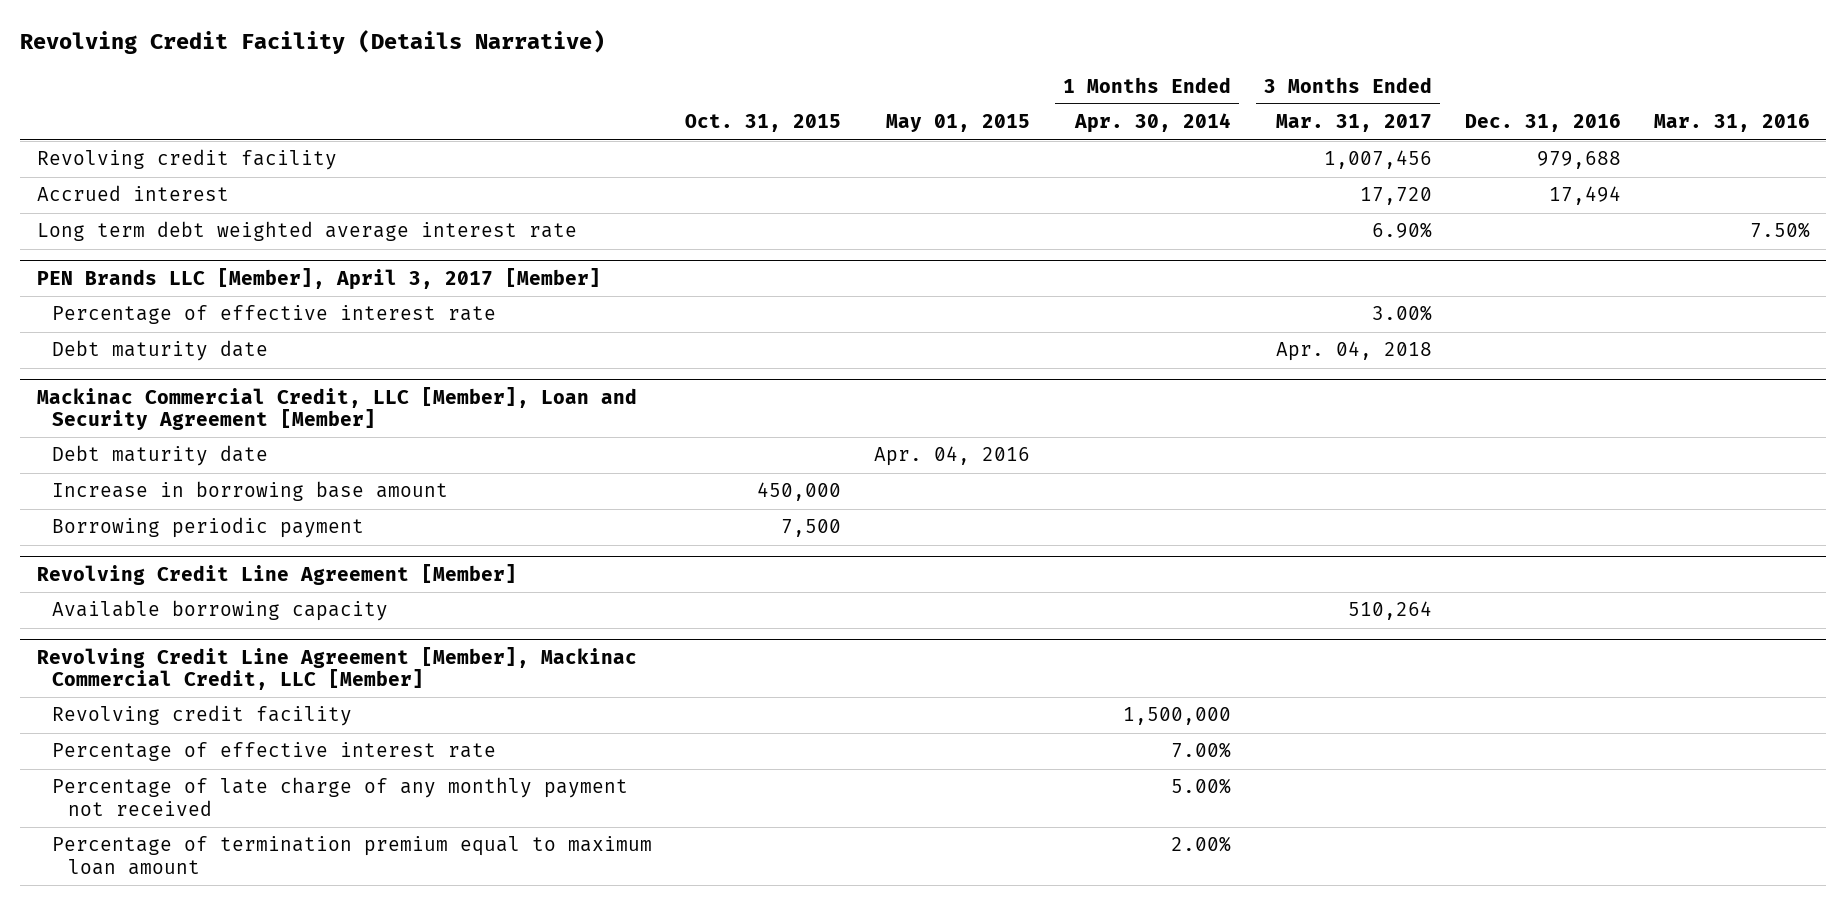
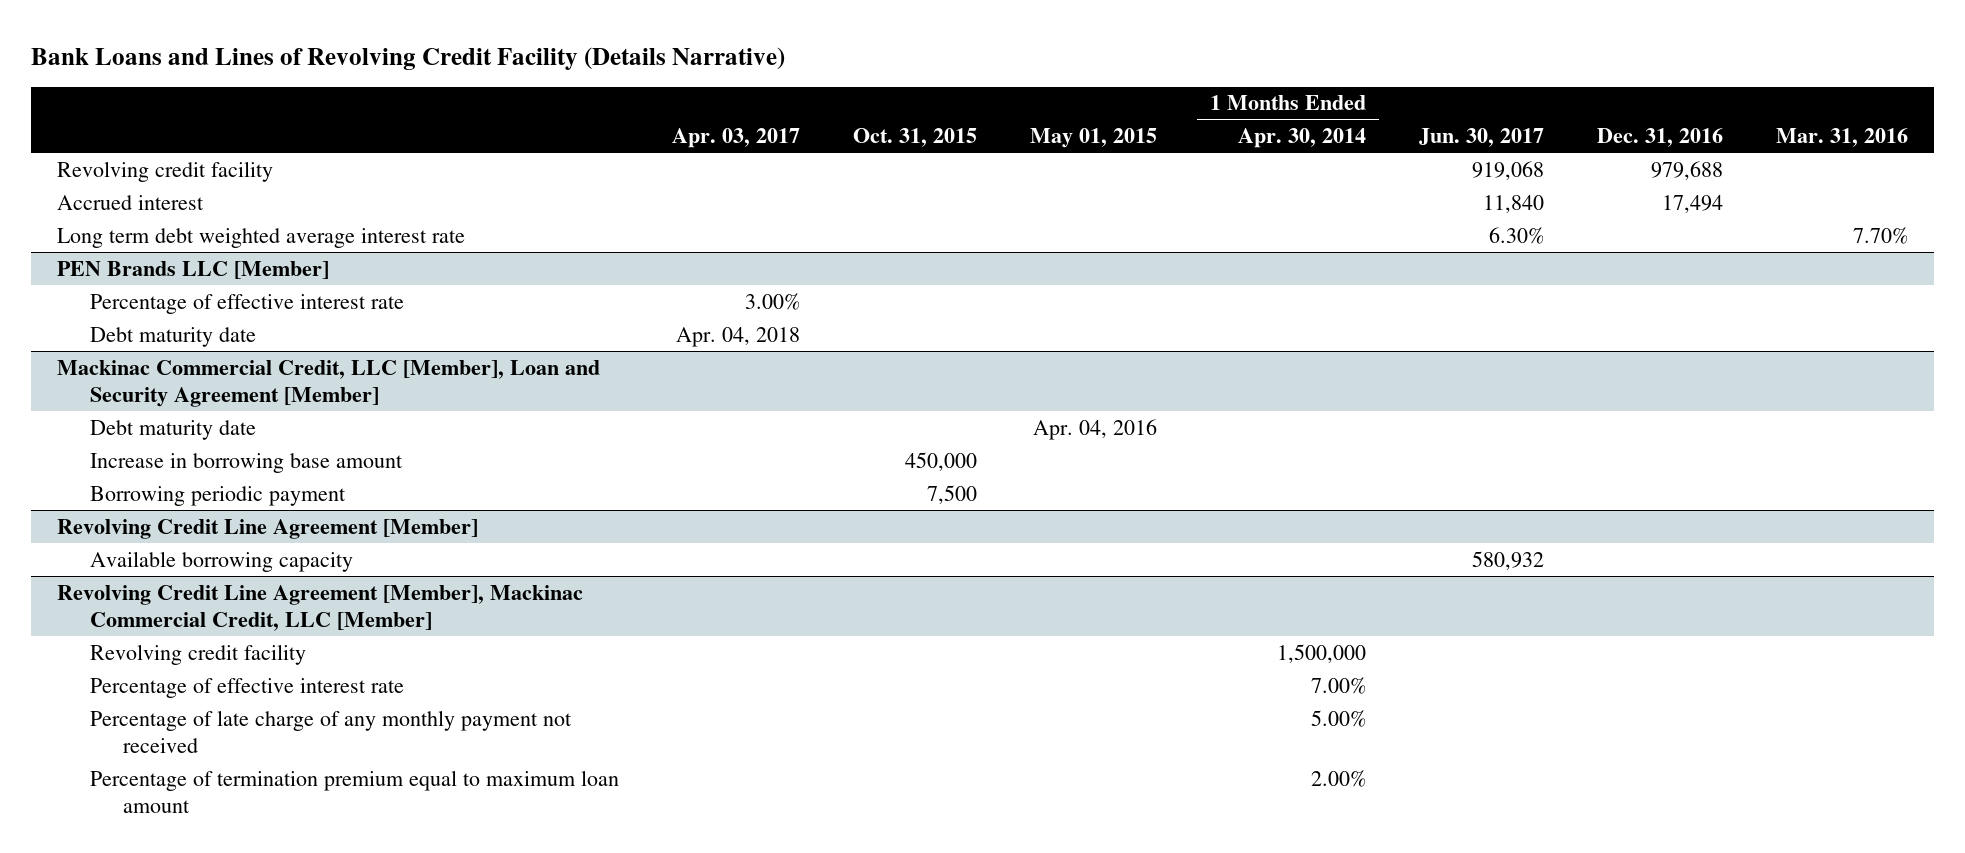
- Revolving Credit Facility (Details Narrative)
+ Bank Loans and Lines of Revolving Credit Facility (Details Narrative)
- | Oct. 31, 2015 | May 01, 2015 | 1 Months Ended Apr. 30, 2014 | 3 Months Ended Mar. 31, 2017 | Dec. 31, 2016 | Mar. 31, 2016
+ | Apr. 03, 2017 | Oct. 31, 2015 | May 01, 2015 | 1 Months Ended Apr. 30, 2014 | Jun. 30, 2017 | Dec. 31, 2016 | Mar. 31, 2016
- Long term debt weighted average interest rate | | | | 6.90% | | 7.50%
- PEN Brands LLC [Member], April 3, 2017 [Member]
+ Long term debt weighted average interest rate | | | | | 6.30% | | 7.70%
+ PEN Brands LLC [Member]

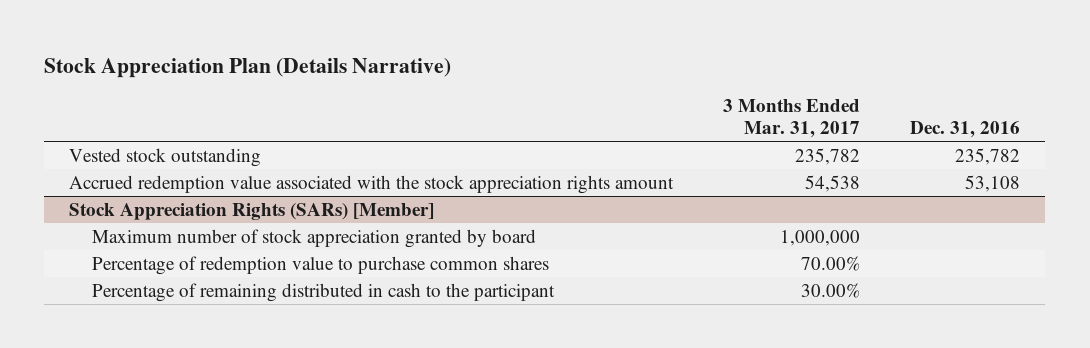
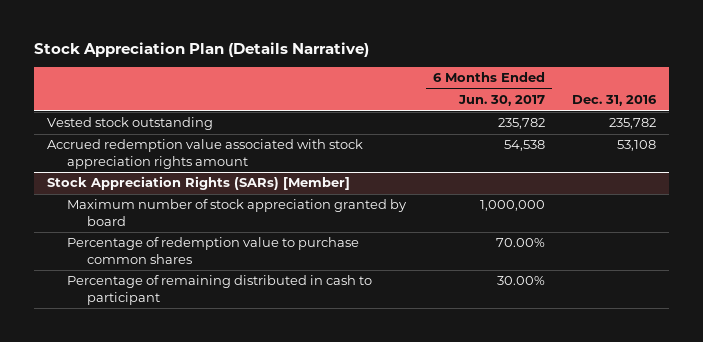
- | 3 Months Ended Mar. 31, 2017 | Dec. 31, 2016
+ | 6 Months Ended Jun. 30, 2017 | Dec. 31, 2016
- Accrued redemption value associated with the stock appreciation rights amount | 54,538 | 53,108
+ Accrued redemption value associated with stock appreciation rights amount | 54,538 | 53,108
@ Stock Appreciation Rights (SARs) [Member]
- Percentage of remaining distributed in cash to the participant | 30.00% |
+ Percentage of remaining distributed in cash to participant | 30.00% |

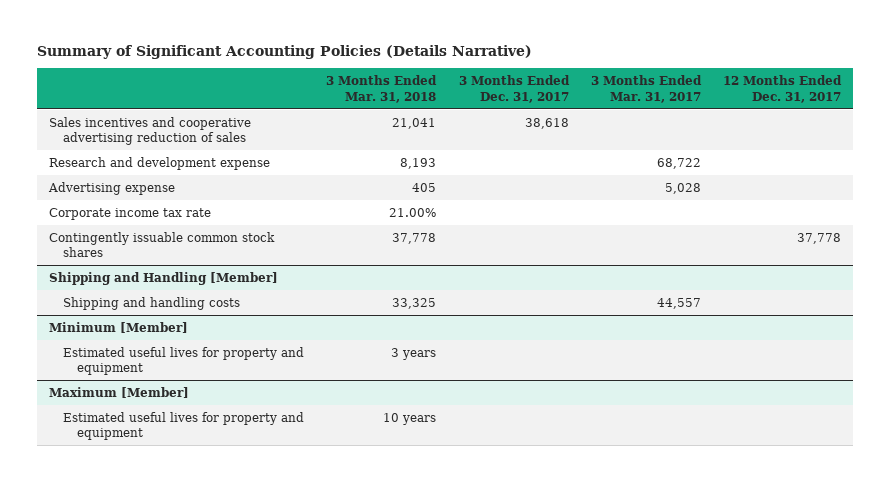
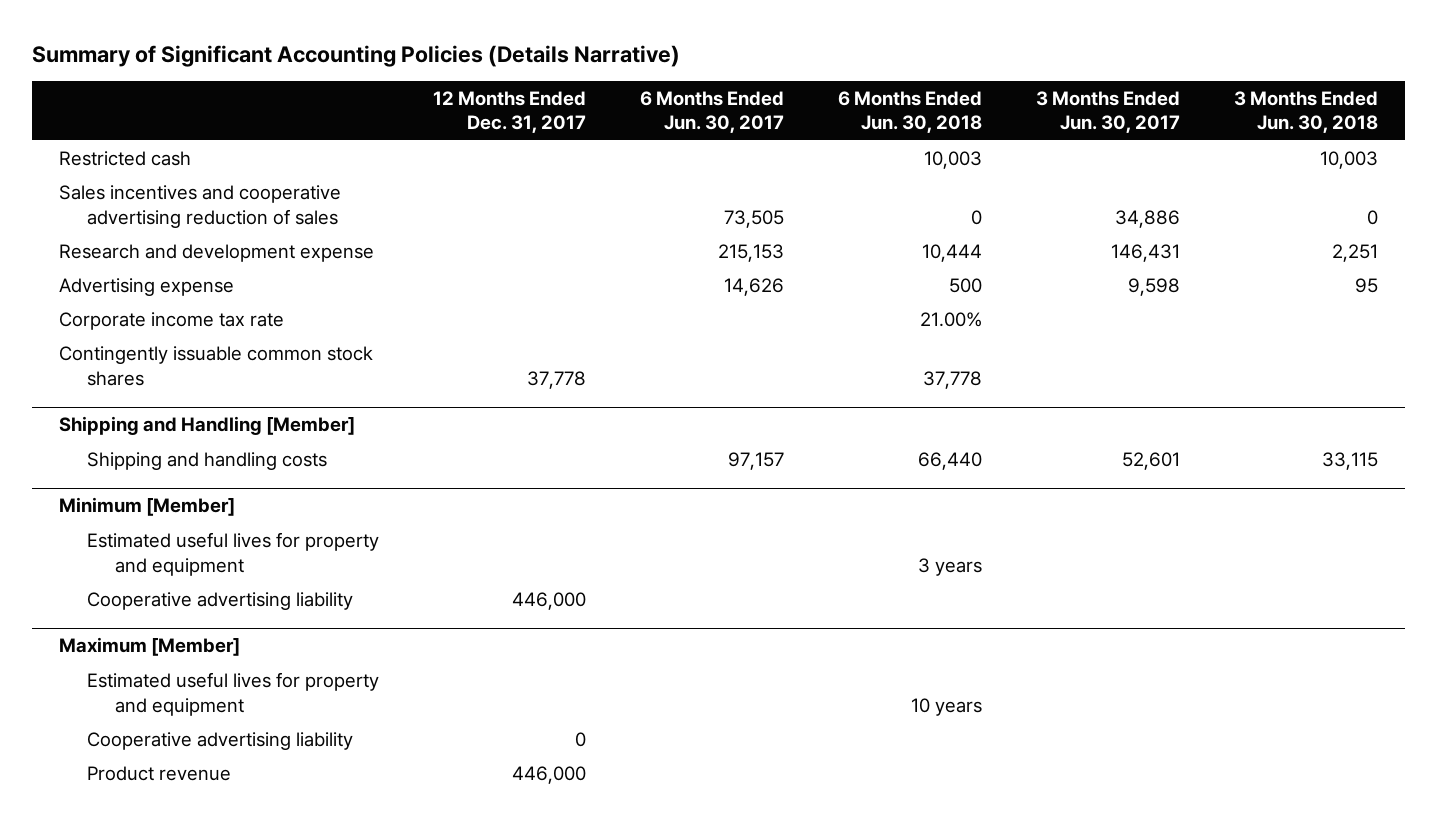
- | 3 Months Ended Mar. 31, 2018 | 3 Months Ended Dec. 31, 2017 | 3 Months Ended Mar. 31, 2017 | 12 Months Ended Dec. 31, 2017
+ | 12 Months Ended Dec. 31, 2017 | 6 Months Ended Jun. 30, 2017 | 6 Months Ended Jun. 30, 2018 | 3 Months Ended Jun. 30, 2017 | 3 Months Ended Jun. 30, 2018
+ Restricted cash | | | 10,003 | | 10,003
@ Minimum [Member]
+ Cooperative advertising liability | 446,000 | | | |
@ Maximum [Member]
+ Cooperative advertising liability | 0 | | | |
+ Product revenue | 446,000 | | | |

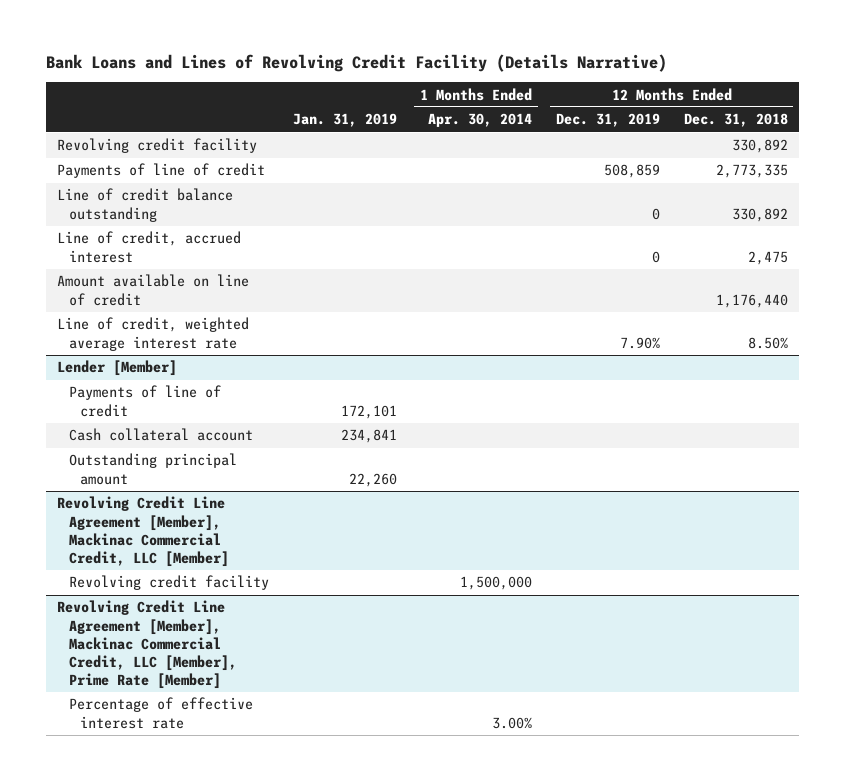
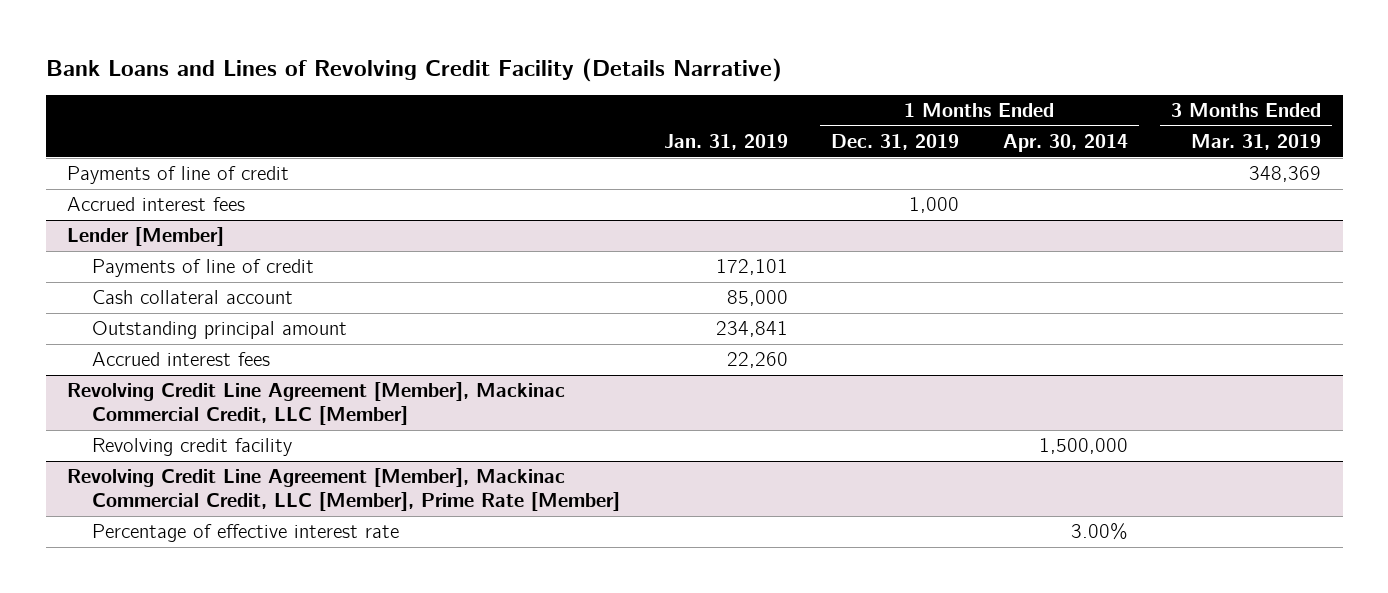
- | Jan. 31, 2019 | 1 Months Ended Apr. 30, 2014 | 12 Months Ended Dec. 31, 2019 | 12 Months Ended Dec. 31, 2018
+ | Jan. 31, 2019 | 1 Months Ended Dec. 31, 2019 | 1 Months Ended Apr. 30, 2014 | 3 Months Ended Mar. 31, 2019
- Revolving credit facility | | | | 330,892
- Line of credit balance outstanding | | | 0 | 330,892
- Line of credit, accrued interest | | | 0 | 2,475
- Amount available on line of credit | | | | 1,176,440
- Line of credit, weighted average interest rate | | | 7.90% | 8.50%
+ Accrued interest fees | | 1,000 | |
@ Lender [Member]
- Cash collateral account | 234,841 | | |
- Outstanding principal amount | 22,260 | | |
+ Cash collateral account | 85,000 | | |
+ Outstanding principal amount | 234,841 | | |
+ Accrued interest fees | 22,260 | | |

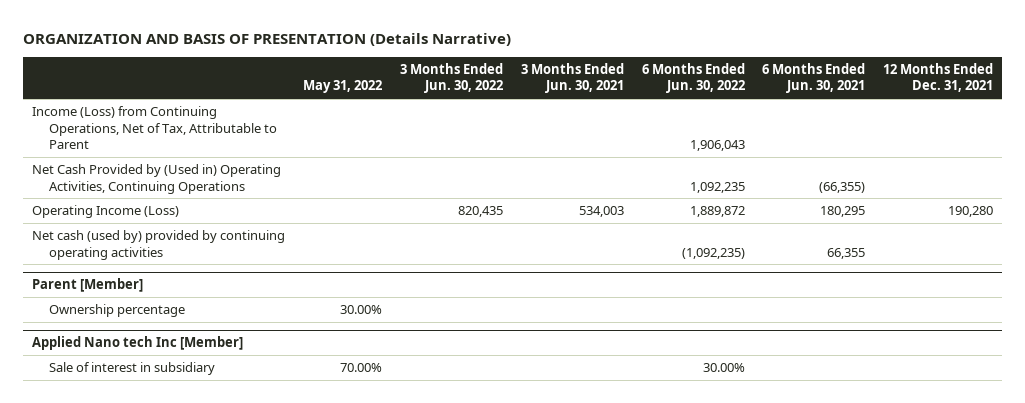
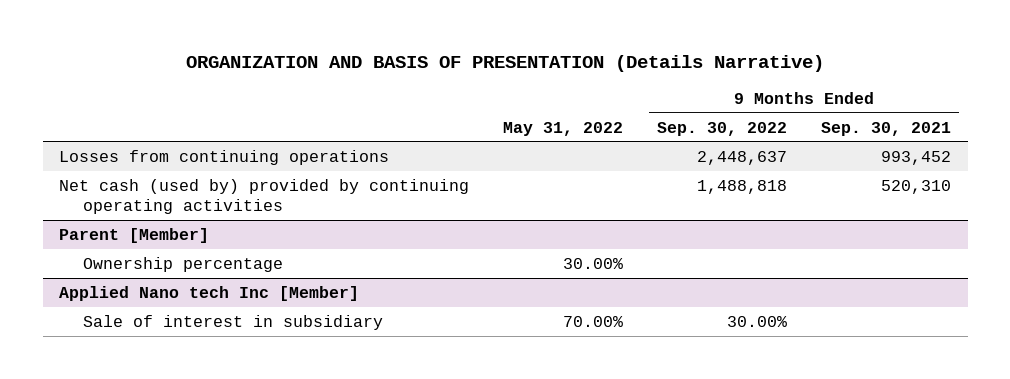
- | May 31, 2022 | 3 Months Ended Jun. 30, 2022 | 3 Months Ended Jun. 30, 2021 | 6 Months Ended Jun. 30, 2022 | 6 Months Ended Jun. 30, 2021 | 12 Months Ended Dec. 31, 2021
+ | May 31, 2022 | 9 Months Ended Sep. 30, 2022 | 9 Months Ended Sep. 30, 2021
- Income (Loss) from Continuing Operations, Net of Tax, Attributable to Parent | | | | 1,906,043 | |
- Net Cash Provided by (Used in) Operating Activities, Continuing Operations | | | | 1,092,235 | (66,355) |
- Operating Income (Loss) | | 820,435 | 534,003 | 1,889,872 | 180,295 | 190,280
+ Losses from continuing operations | | 2,448,637 | 993,452

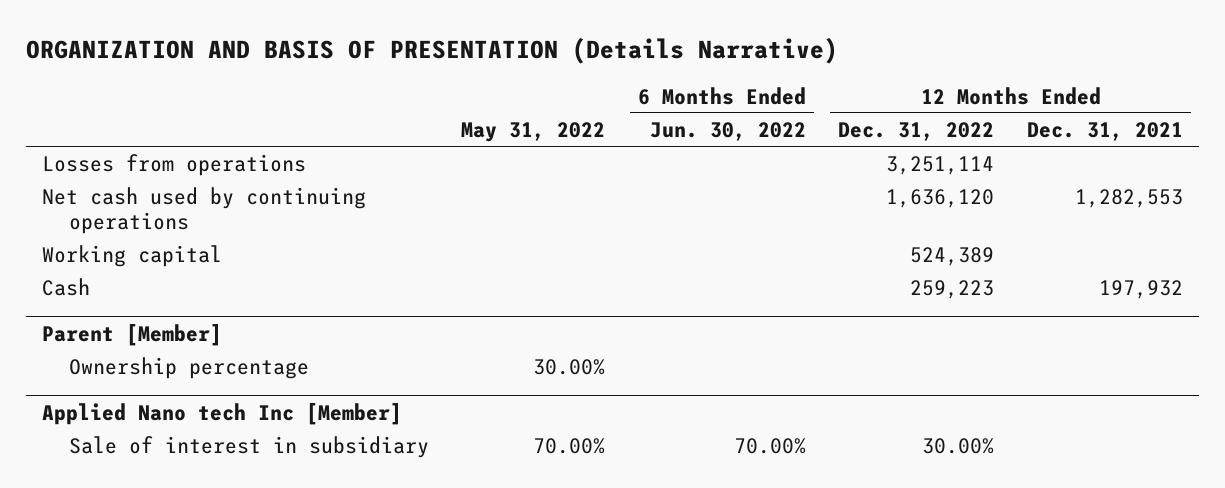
- | May 31, 2022 | 9 Months Ended Sep. 30, 2022 | 9 Months Ended Sep. 30, 2021
+ | May 31, 2022 | 6 Months Ended Jun. 30, 2022 | 12 Months Ended Dec. 31, 2022 | 12 Months Ended Dec. 31, 2021
- Losses from continuing operations | | 2,448,637 | 993,452
- Net cash (used by) provided by continuing operating activities | | 1,488,818 | 520,310
+ Losses from operations | | | 3,251,114 |
+ Net cash used by continuing operations | | | 1,636,120 | 1,282,553
+ Working capital | | | 524,389 |
+ Cash | | | 259,223 | 197,932

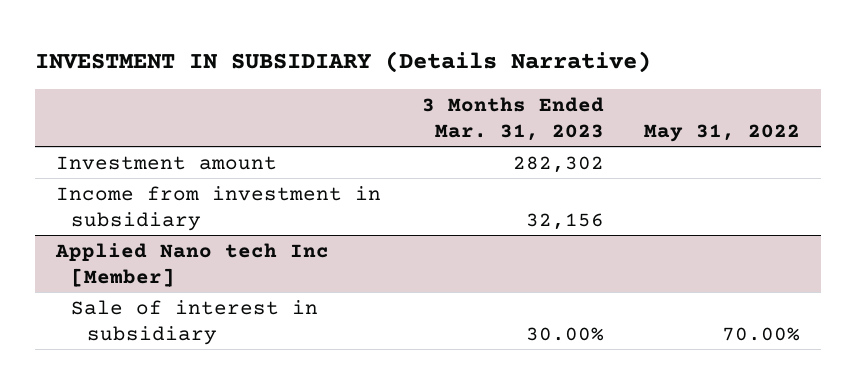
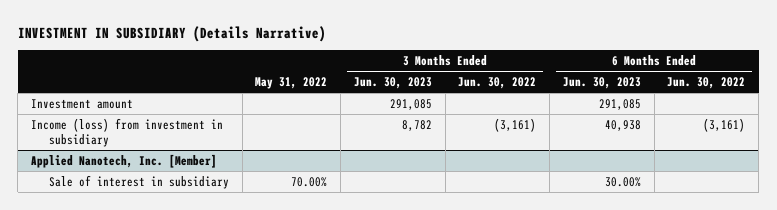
- | 3 Months Ended Mar. 31, 2023 | May 31, 2022
+ | May 31, 2022 | 3 Months Ended Jun. 30, 2023 | 3 Months Ended Jun. 30, 2022 | 6 Months Ended Jun. 30, 2023 | 6 Months Ended Jun. 30, 2022
- Income from investment in subsidiary | 32,156 |
- Applied Nano tech Inc [Member]
+ Income (loss) from investment in subsidiary | | 8,782 | (3,161) | 40,938 | (3,161)
+ Applied Nanotech, Inc. [Member]

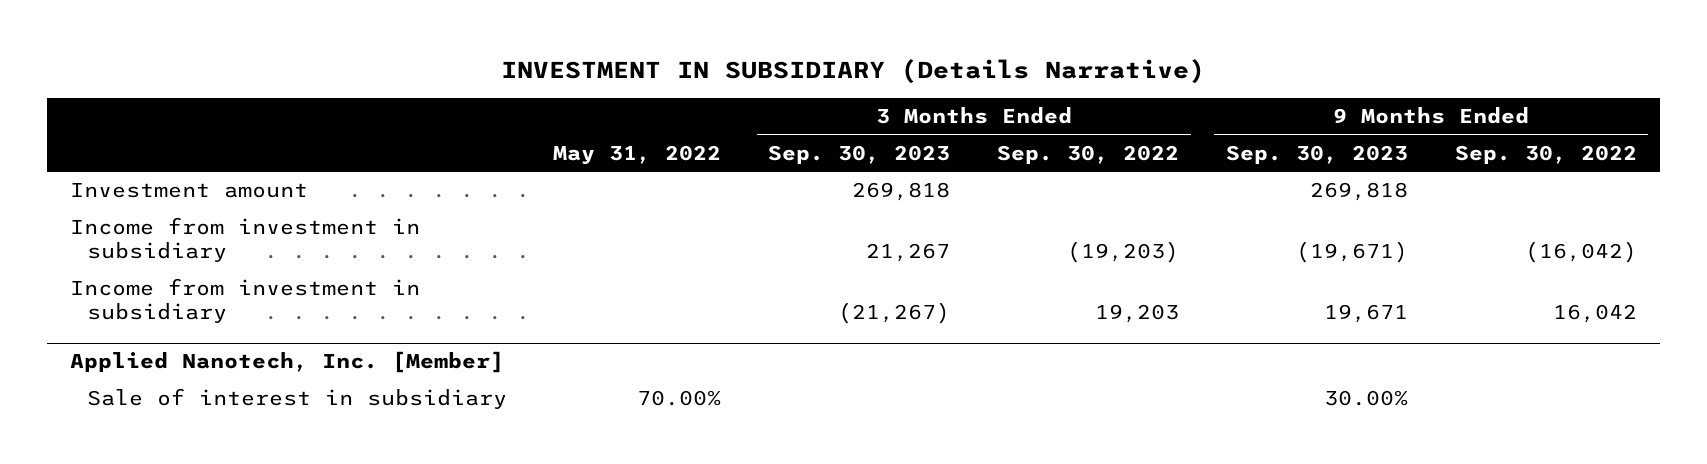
- | May 31, 2022 | 3 Months Ended Jun. 30, 2023 | 3 Months Ended Jun. 30, 2022 | 6 Months Ended Jun. 30, 2023 | 6 Months Ended Jun. 30, 2022
+ | May 31, 2022 | 3 Months Ended Sep. 30, 2023 | 3 Months Ended Sep. 30, 2022 | 9 Months Ended Sep. 30, 2023 | 9 Months Ended Sep. 30, 2022
- Income (loss) from investment in subsidiary | | 8,782 | (3,161) | 40,938 | (3,161)
+ Income from investment in subsidiary | | 21,267 | (19,203) | (19,671) | (16,042)
+ Income from investment in subsidiary | | (21,267) | 19,203 | 19,671 | 16,042

